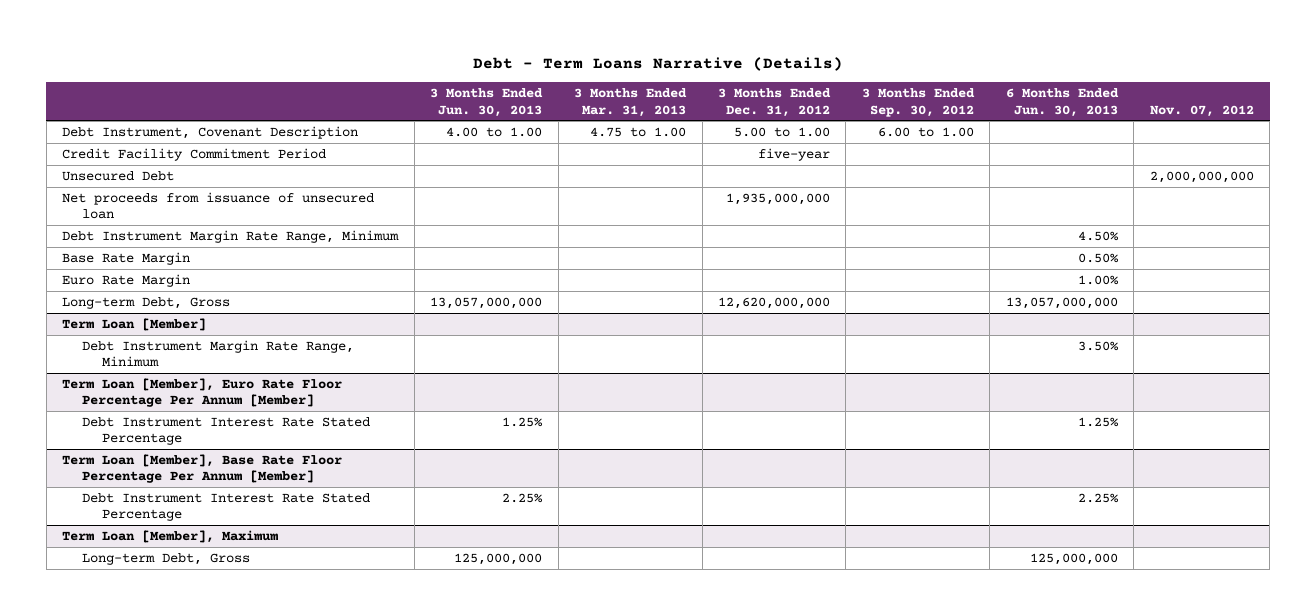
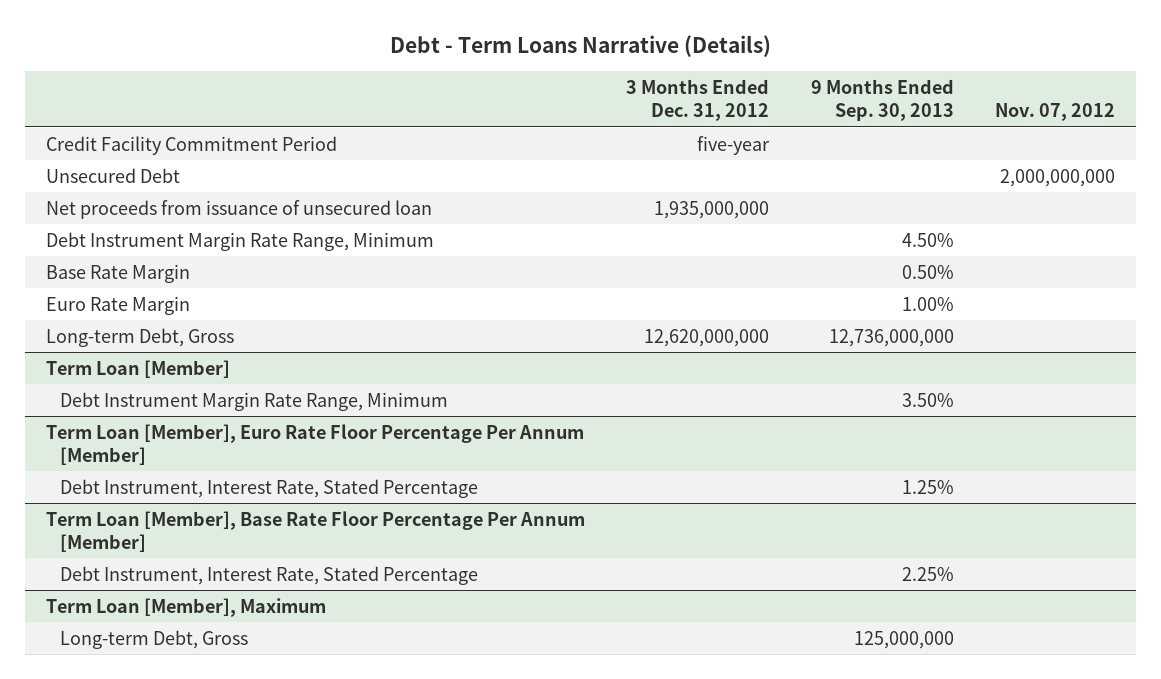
- | 3 Months Ended Jun. 30, 2013 | 3 Months Ended Mar. 31, 2013 | 3 Months Ended Dec. 31, 2012 | 3 Months Ended Sep. 30, 2012 | 6 Months Ended Jun. 30, 2013 | Nov. 07, 2012
+ | 3 Months Ended Dec. 31, 2012 | 9 Months Ended Sep. 30, 2013 | Nov. 07, 2012
- Debt Instrument, Covenant Description | 4.00 to 1.00 | 4.75 to 1.00 | 5.00 to 1.00 | 6.00 to 1.00 | |
@ Term Loan [Member], Euro Rate Floor Percentage Per Annum [Member]
- Debt Instrument Interest Rate Stated Percentage | 1.25% | | | | 1.25% |
+ Debt Instrument, Interest Rate, Stated Percentage | | 1.25% |
@ Term Loan [Member], Base Rate Floor Percentage Per Annum [Member]
- Debt Instrument Interest Rate Stated Percentage | 2.25% | | | | 2.25% |
+ Debt Instrument, Interest Rate, Stated Percentage | | 2.25% |

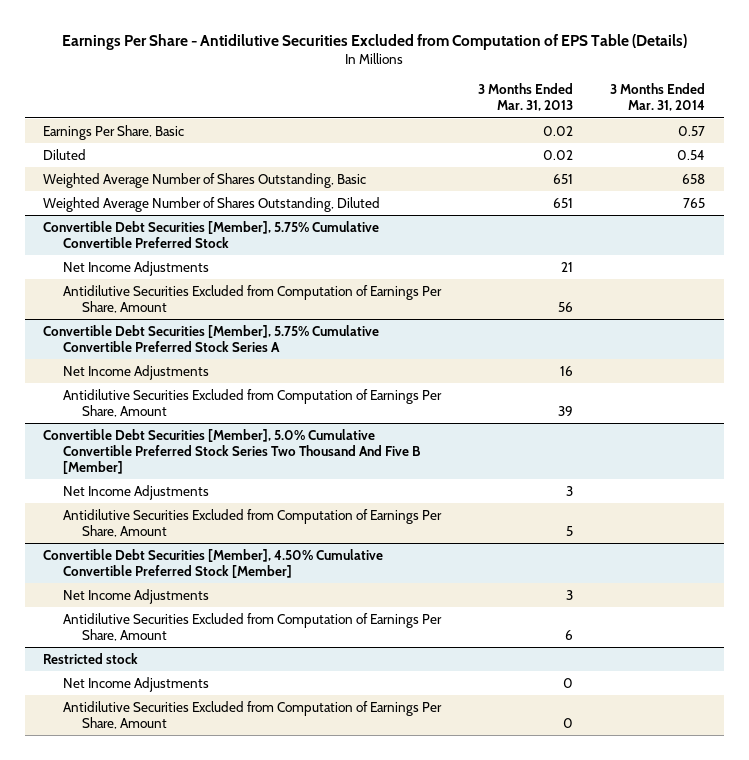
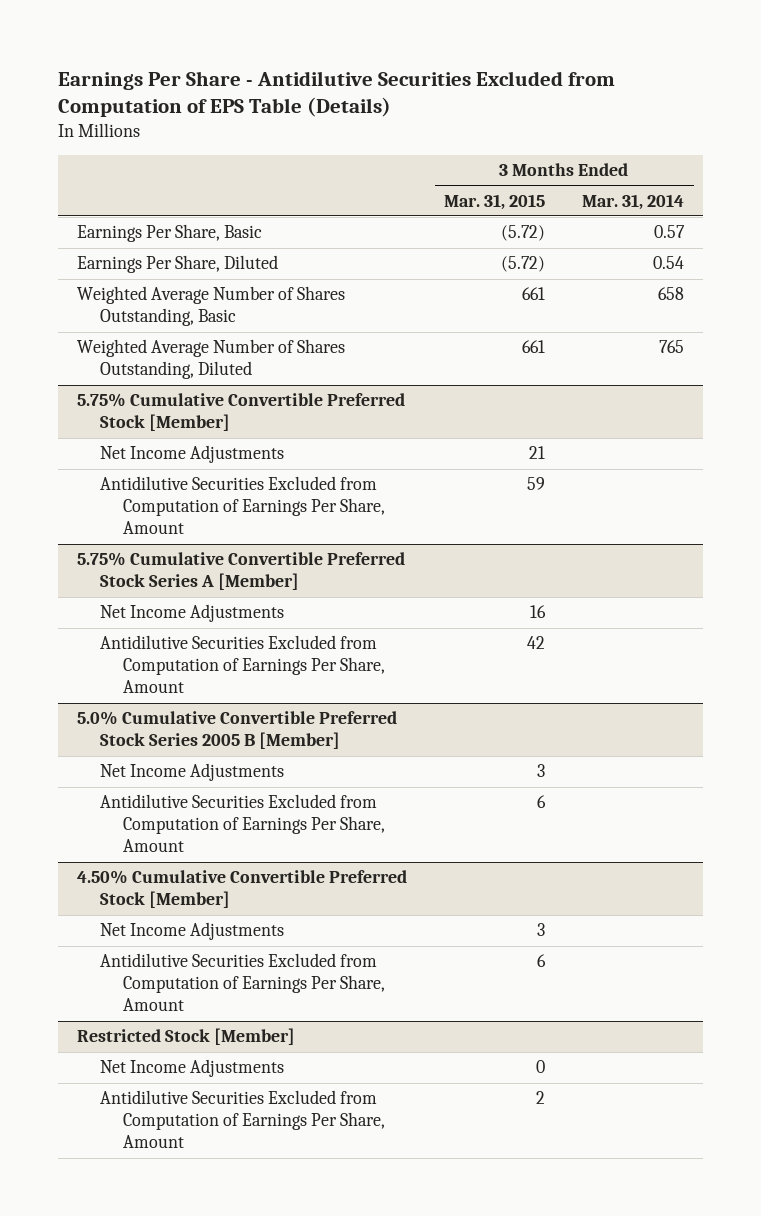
- | 3 Months Ended Mar. 31, 2013 | 3 Months Ended Mar. 31, 2014
+ | 3 Months Ended Mar. 31, 2015 | 3 Months Ended Mar. 31, 2014
- Diluted | 0.02 | 0.54
+ Earnings Per Share, Diluted | (5.72) | 0.54
- Convertible Debt Securities [Member], 5.75% Cumulative Convertible Preferred Stock
+ 5.75% Cumulative Convertible Preferred Stock [Member]
- Convertible Debt Securities [Member], 5.75% Cumulative Convertible Preferred Stock Series A
+ 5.75% Cumulative Convertible Preferred Stock Series A [Member]
- Convertible Debt Securities [Member], 5.0% Cumulative Convertible Preferred Stock Series Two Thousand And Five B [Member]
+ 5.0% Cumulative Convertible Preferred Stock Series 2005 B [Member]
- Convertible Debt Securities [Member], 4.50% Cumulative Convertible Preferred Stock [Member]
+ 4.50% Cumulative Convertible Preferred Stock [Member]
- Restricted stock
+ Restricted Stock [Member]

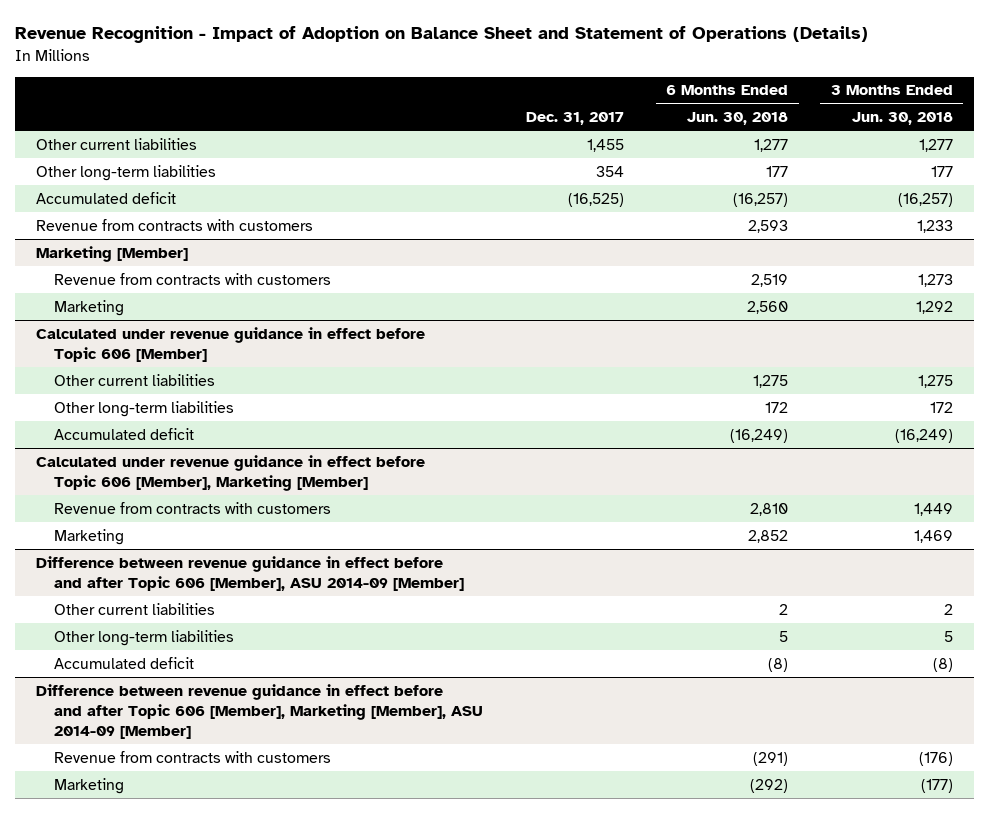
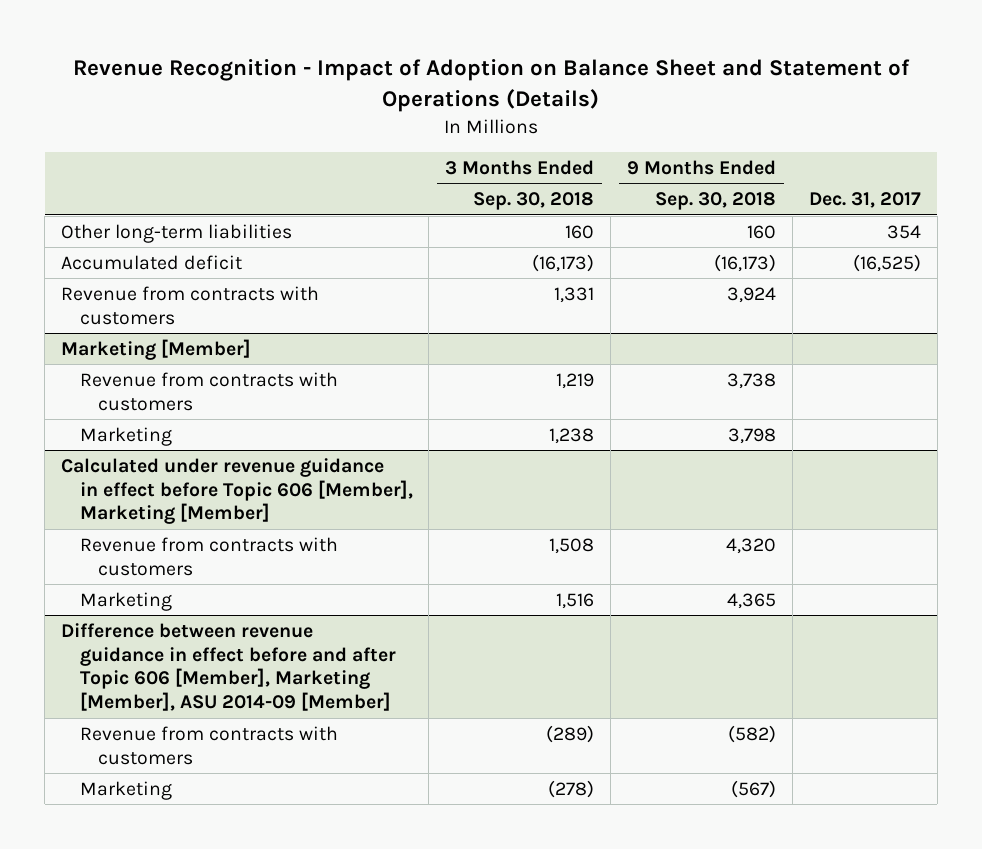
- | Dec. 31, 2017 | 6 Months Ended Jun. 30, 2018 | 3 Months Ended Jun. 30, 2018
+ | 3 Months Ended Sep. 30, 2018 | 9 Months Ended Sep. 30, 2018 | Dec. 31, 2017
- Other current liabilities | 1,455 | 1,277 | 1,277
- Calculated under revenue guidance in effect before Topic 606 [Member]
- Other current liabilities | | 1,275 | 1,275
- Other long-term liabilities | | 172 | 172
- Accumulated deficit | | (16,249) | (16,249)
- Difference between revenue guidance in effect before and after Topic 606 [Member], ASU 2014-09 [Member]
- Other current liabilities | | 2 | 2
- Other long-term liabilities | | 5 | 5
- Accumulated deficit | | (8) | (8)

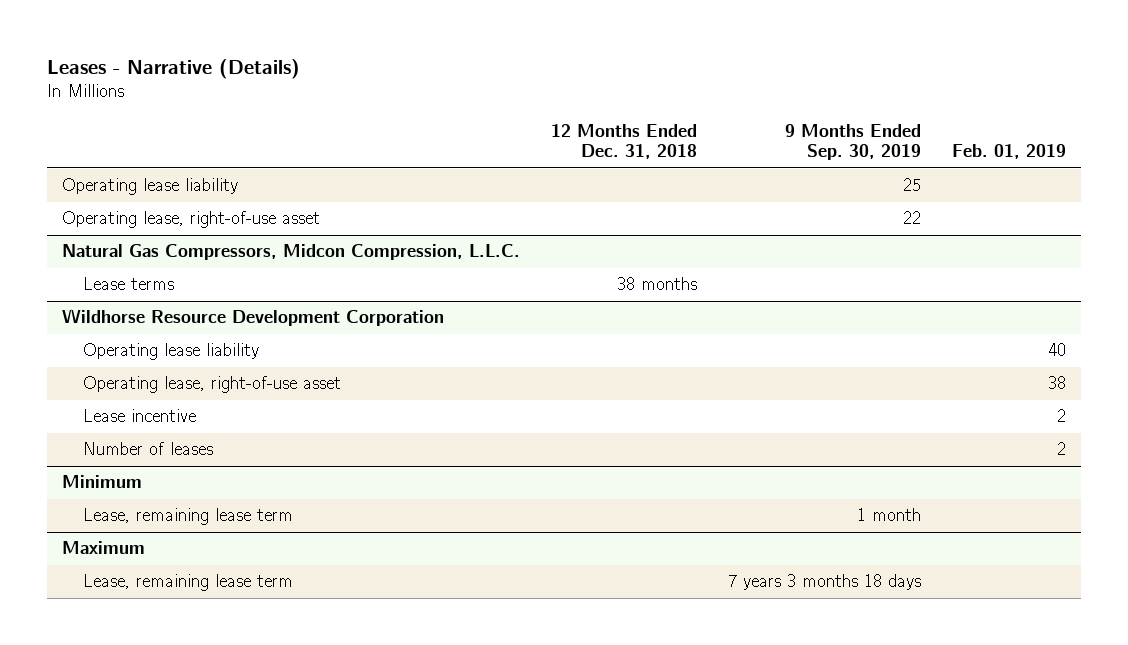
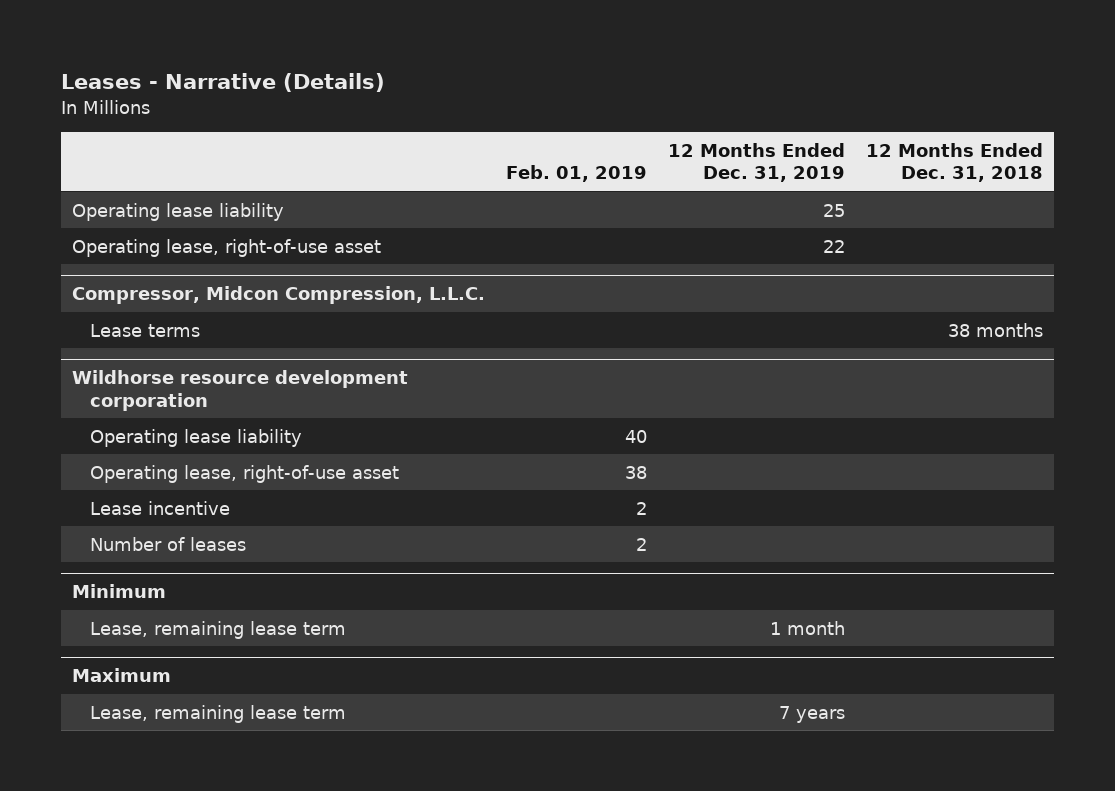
- | 12 Months Ended Dec. 31, 2018 | 9 Months Ended Sep. 30, 2019 | Feb. 01, 2019
+ | Feb. 01, 2019 | 12 Months Ended Dec. 31, 2019 | 12 Months Ended Dec. 31, 2018
- Natural Gas Compressors, Midcon Compression, L.L.C.
+ Compressor, Midcon Compression, L.L.C.
- Wildhorse Resource Development Corporation
+ Wildhorse resource development corporation

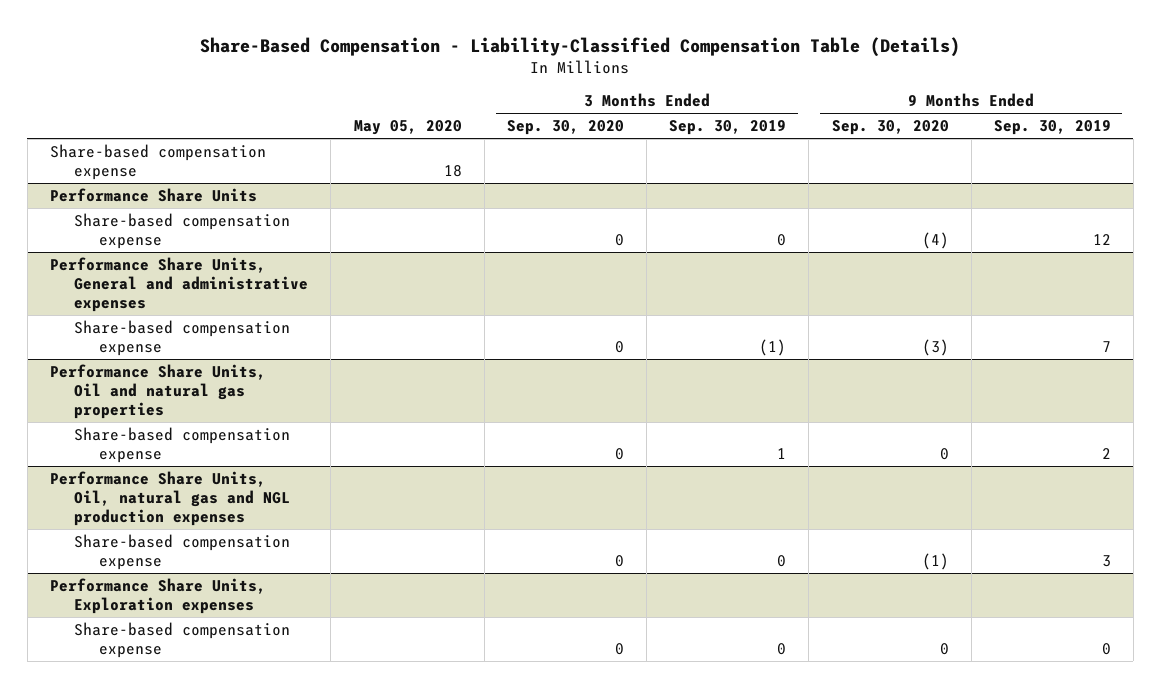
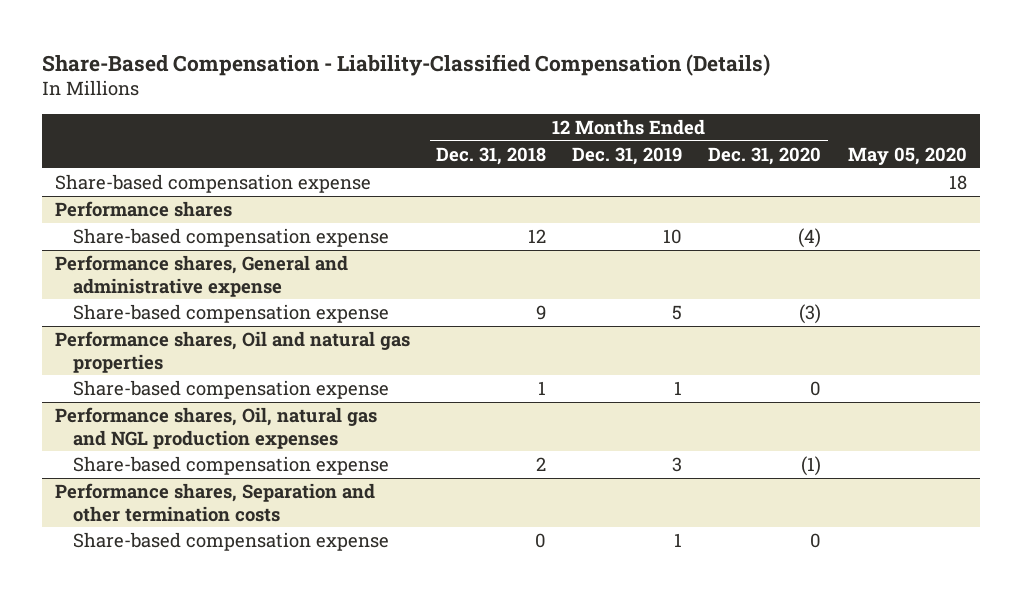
- Share-Based Compensation - Liability-Classified Compensation Table (Details)
+ Share-Based Compensation - Liability-Classified Compensation (Details)
- | May 05, 2020 | 3 Months Ended Sep. 30, 2020 | 3 Months Ended Sep. 30, 2019 | 9 Months Ended Sep. 30, 2020 | 9 Months Ended Sep. 30, 2019
+ | 12 Months Ended Dec. 31, 2018 | 12 Months Ended Dec. 31, 2019 | 12 Months Ended Dec. 31, 2020 | May 05, 2020
- Performance Share Units
+ Performance shares
- Performance Share Units, General and administrative expenses
- Share-based compensation expense | | 0 | (1) | (3) | 7
- Performance Share Units, Oil and natural gas properties
+ Performance shares, General and administrative expense
+ Share-based compensation expense | 9 | 5 | (3) |
+ Performance shares, Oil and natural gas properties
- Performance Share Units, Oil, natural gas and NGL production expenses
+ Performance shares, Oil, natural gas and NGL production expenses
- Performance Share Units, Exploration expenses
- Share-based compensation expense | | 0 | 0 | 0 | 0
+ Performance shares, Separation and other termination costs
+ Share-based compensation expense | 0 | 1 | 0 |

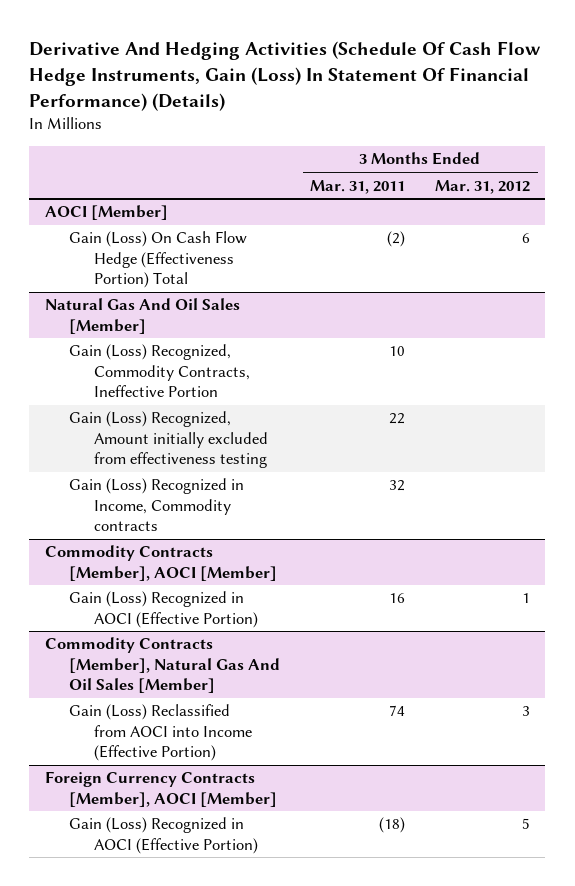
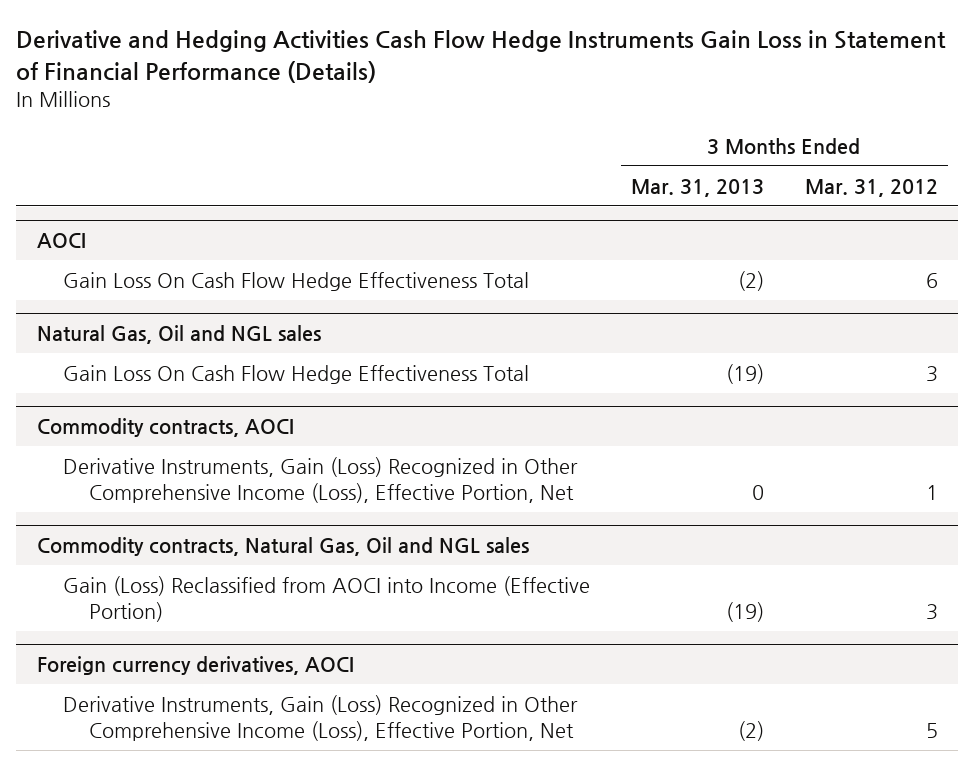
- Derivative And Hedging Activities (Schedule Of Cash Flow Hedge Instruments, Gain (Loss) In Statement Of Financial Performance) (Details)
+ Derivative and Hedging Activities Cash Flow Hedge Instruments Gain Loss in Statement of Financial Performance (Details)
- | 3 Months Ended Mar. 31, 2011 | 3 Months Ended Mar. 31, 2012
+ | 3 Months Ended Mar. 31, 2013 | 3 Months Ended Mar. 31, 2012
- AOCI [Member]
- Gain (Loss) On Cash Flow Hedge (Effectiveness Portion) Total | (2) | 6
- Natural Gas And Oil Sales [Member]
- Gain (Loss) Recognized, Commodity Contracts, Ineffective Portion | 10 |
- Gain (Loss) Recognized, Amount initially excluded from effectiveness testing | 22 |
- Gain (Loss) Recognized in Income, Commodity contracts | 32 |
- Commodity Contracts [Member], AOCI [Member]
- Gain (Loss) Recognized in AOCI (Effective Portion) | 16 | 1
- Commodity Contracts [Member], Natural Gas And Oil Sales [Member]
+ AOCI
+ Gain Loss On Cash Flow Hedge Effectiveness Total | (2) | 6
+ Natural Gas, Oil and NGL sales
+ Gain Loss On Cash Flow Hedge Effectiveness Total | (19) | 3
+ Commodity contracts, AOCI
+ Derivative Instruments, Gain (Loss) Recognized in Other Comprehensive Income (Loss), Effective Portion, Net | 0 | 1
+ Commodity contracts, Natural Gas, Oil and NGL sales
- Foreign Currency Contracts [Member], AOCI [Member]
- Gain (Loss) Recognized in AOCI (Effective Portion) | (18) | 5
+ Foreign currency derivatives, AOCI
+ Derivative Instruments, Gain (Loss) Recognized in Other Comprehensive Income (Loss), Effective Portion, Net | (2) | 5

